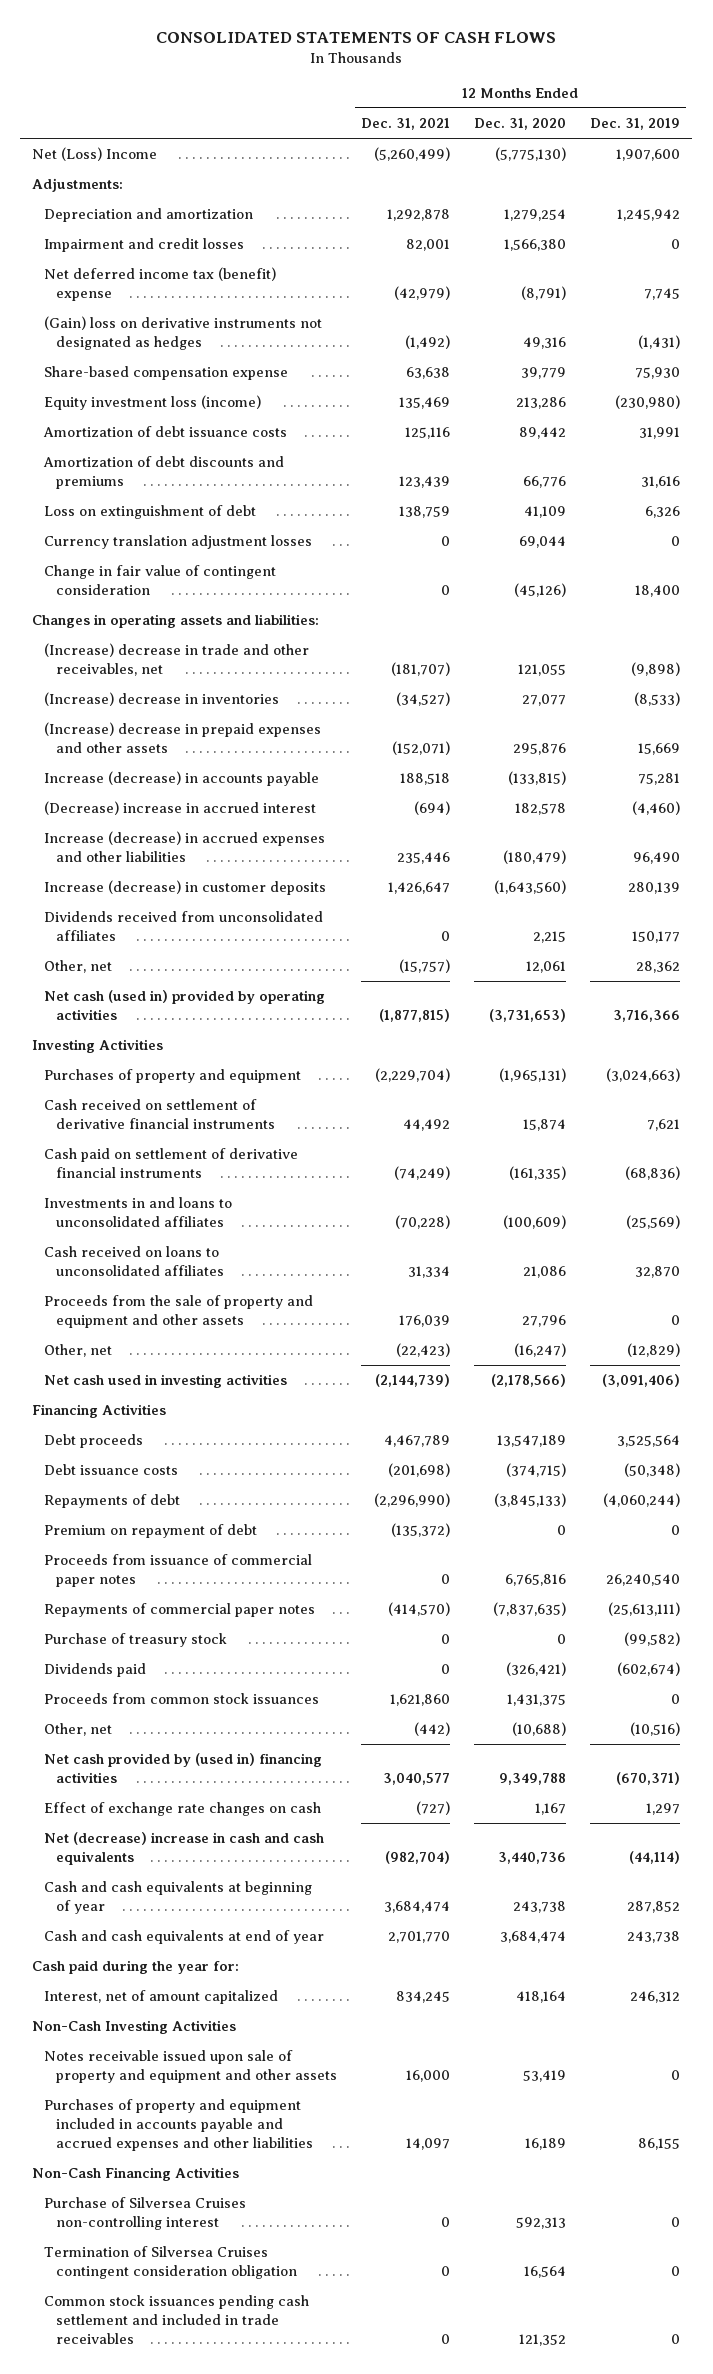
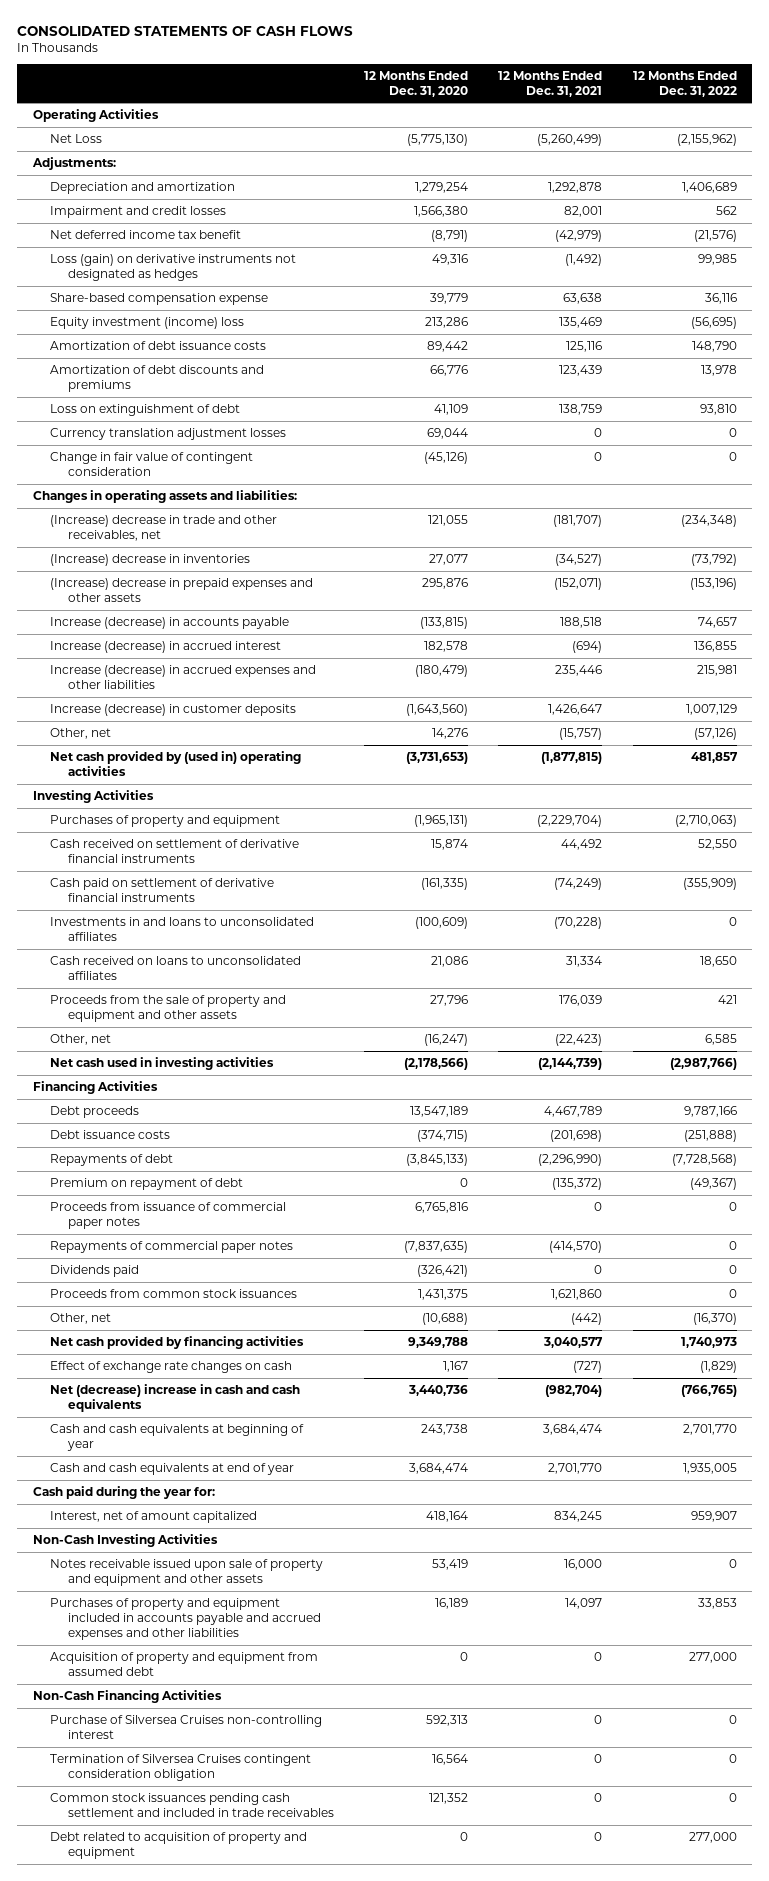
- | 12 Months Ended Dec. 31, 2021 | 12 Months Ended Dec. 31, 2020 | 12 Months Ended Dec. 31, 2019
+ | 12 Months Ended Dec. 31, 2020 | 12 Months Ended Dec. 31, 2021 | 12 Months Ended Dec. 31, 2022
- Net (Loss) Income | (5,260,499) | (5,775,130) | 1,907,600
+ Operating Activities
+ Net Loss | (5,775,130) | (5,260,499) | (2,155,962)
- Net deferred income tax (benefit) expense | (42,979) | (8,791) | 7,745
- (Gain) loss on derivative instruments not designated as hedges | (1,492) | 49,316 | (1,431)
+ Net deferred income tax benefit | (8,791) | (42,979) | (21,576)
+ Loss (gain) on derivative instruments not designated as hedges | 49,316 | (1,492) | 99,985
- Equity investment loss (income) | 135,469 | 213,286 | (230,980)
+ Equity investment (income) loss | 213,286 | 135,469 | (56,695)
- (Decrease) increase in accrued interest | (694) | 182,578 | (4,460)
+ Increase (decrease) in accrued interest | 182,578 | (694) | 136,855
- Dividends received from unconsolidated affiliates | 0 | 2,215 | 150,177
- Other, net | (15,757) | 12,061 | 28,362
- Net cash (used in) provided by operating activities | (1,877,815) | (3,731,653) | 3,716,366
+ Other, net | 14,276 | (15,757) | (57,126)
+ Net cash provided by (used in) operating activities | (3,731,653) | (1,877,815) | 481,857
- Purchase of treasury stock | 0 | 0 | (99,582)
- Net cash provided by (used in) financing activities | 3,040,577 | 9,349,788 | (670,371)
+ Net cash provided by financing activities | 9,349,788 | 3,040,577 | 1,740,973
+ Acquisition of property and equipment from assumed debt | 0 | 0 | 277,000
+ Debt related to acquisition of property and equipment | 0 | 0 | 277,000

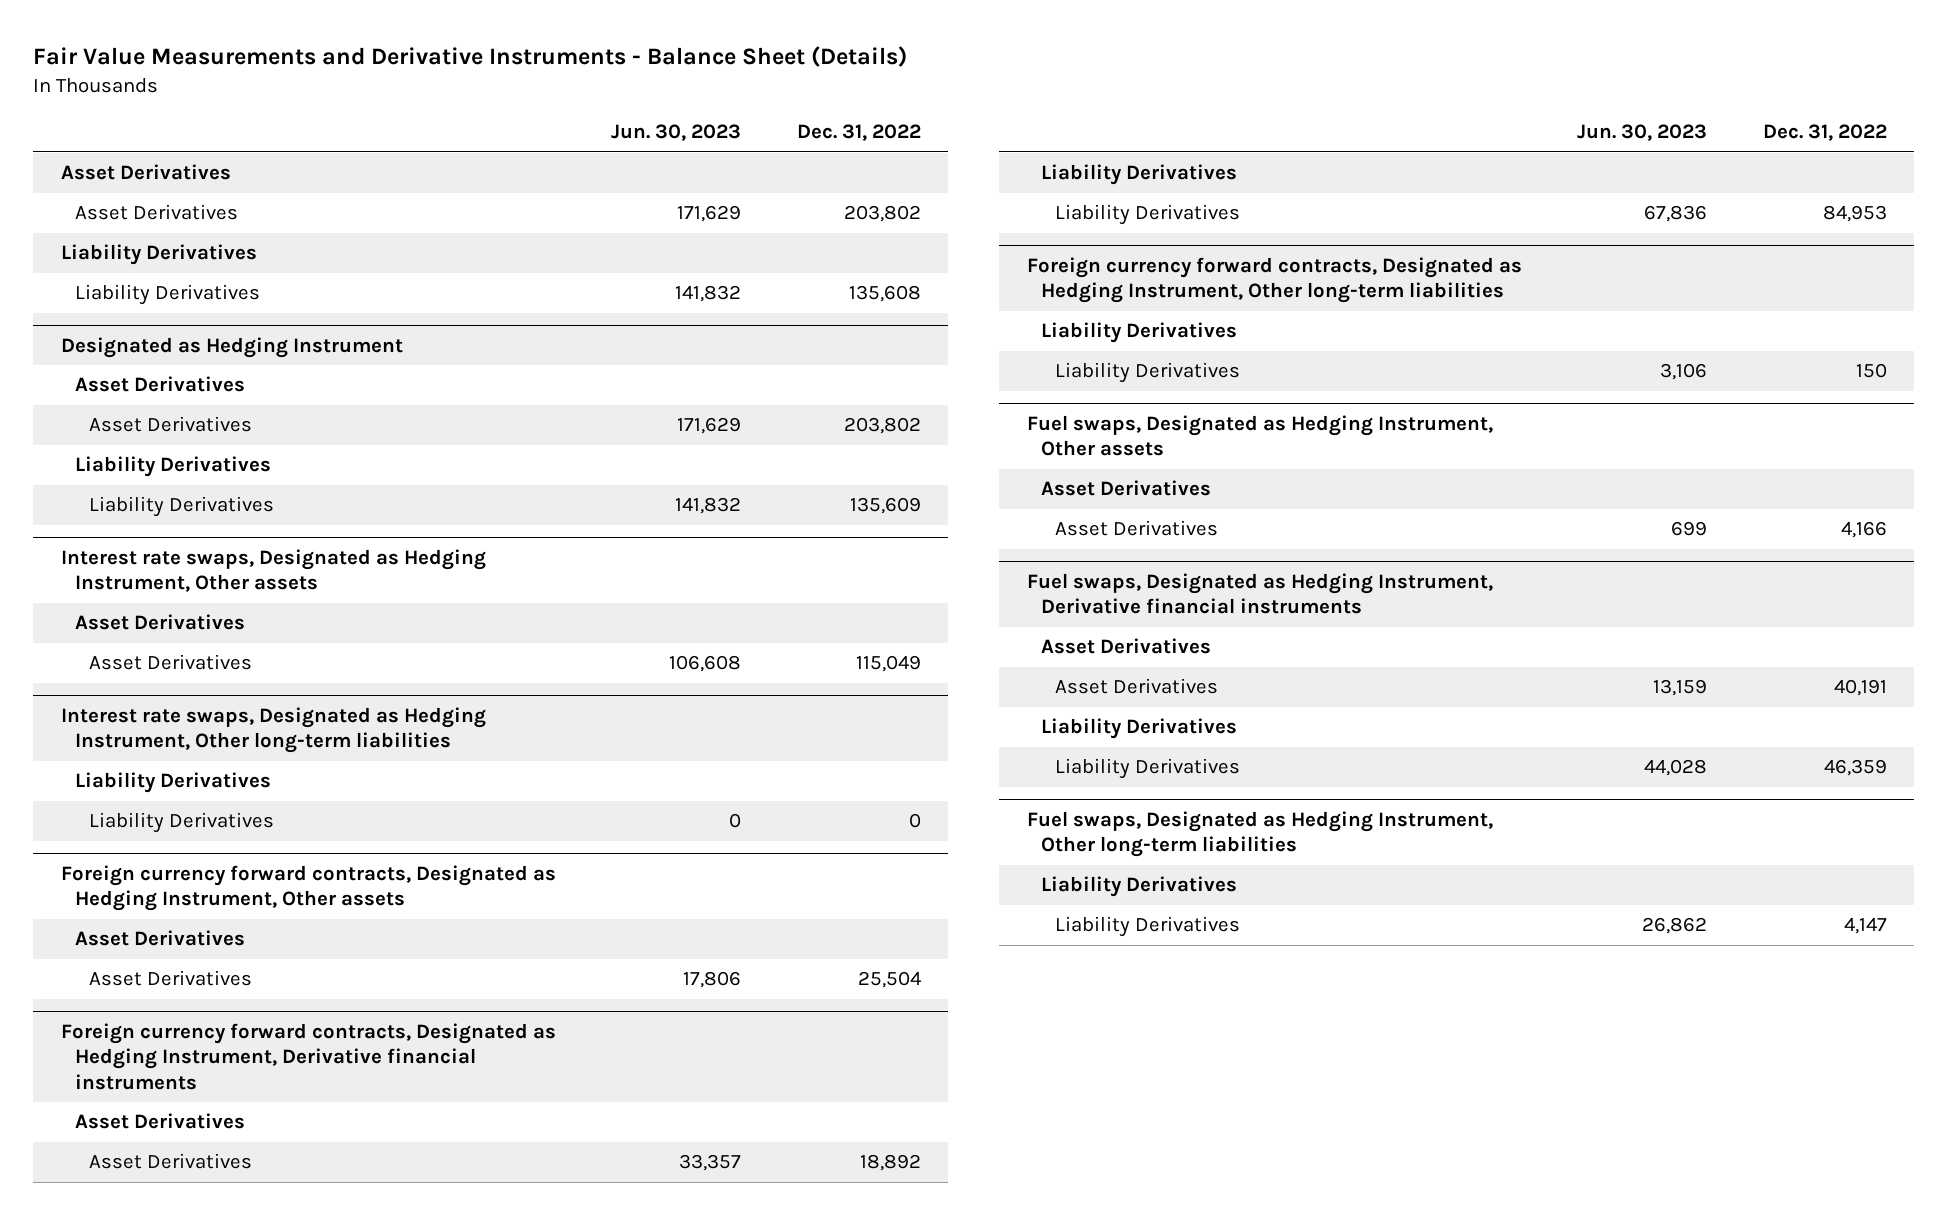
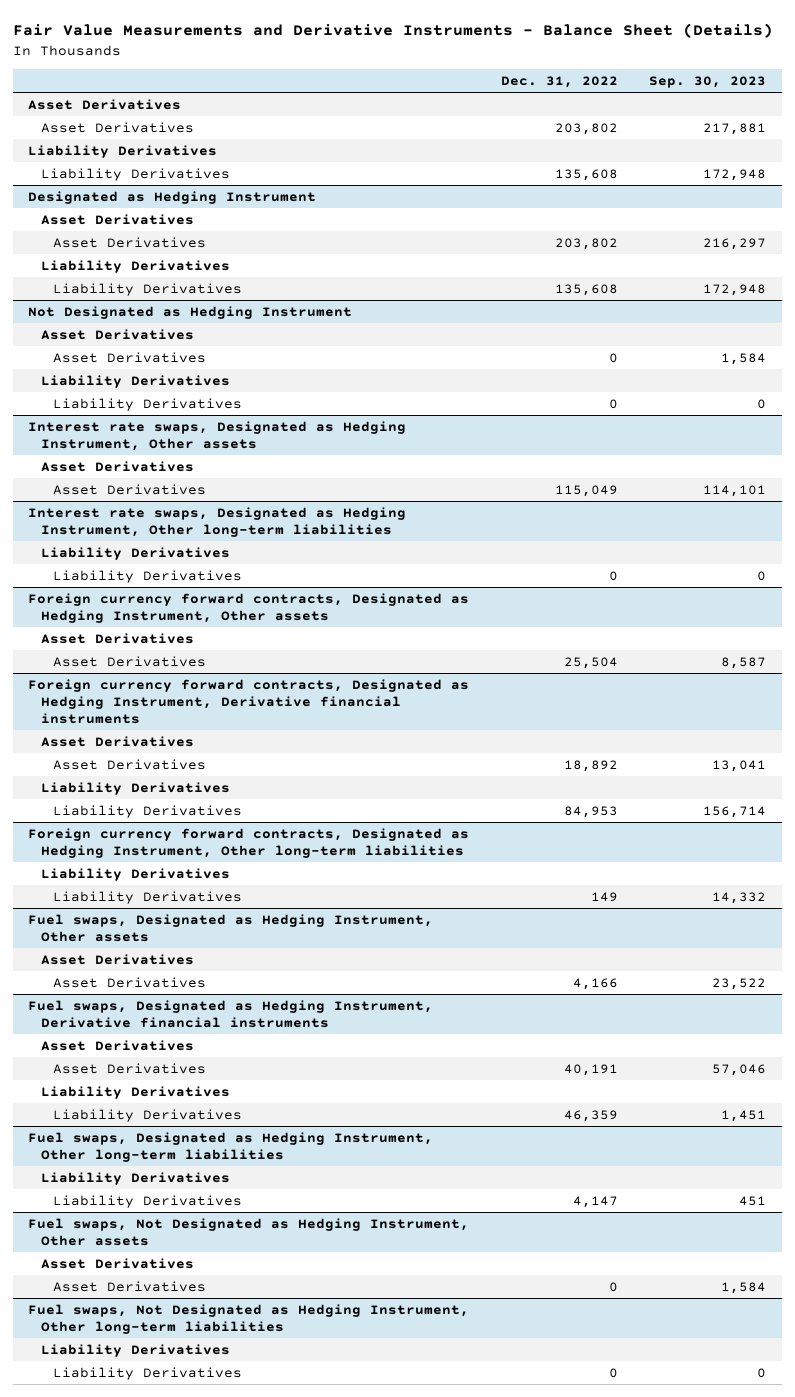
- | Jun. 30, 2023 | Dec. 31, 2022
+ | Dec. 31, 2022 | Sep. 30, 2023
@ Designated as Hedging Instrument
- Liability Derivatives | 141,832 | 135,609
+ Liability Derivatives | 135,608 | 172,948
+ Not Designated as Hedging Instrument
+ Asset Derivatives
+ Asset Derivatives | 0 | 1,584
+ Liability Derivatives
+ Liability Derivatives | 0 | 0
@ Foreign currency forward contracts, Designated as Hedging Instrument, Other long-term liabilities
- Liability Derivatives | 3,106 | 150
+ Liability Derivatives | 149 | 14,332
+ Fuel swaps, Not Designated as Hedging Instrument, Other assets
+ Asset Derivatives
+ Asset Derivatives | 0 | 1,584
+ Fuel swaps, Not Designated as Hedging Instrument, Other long-term liabilities
+ Liability Derivatives
+ Liability Derivatives | 0 | 0

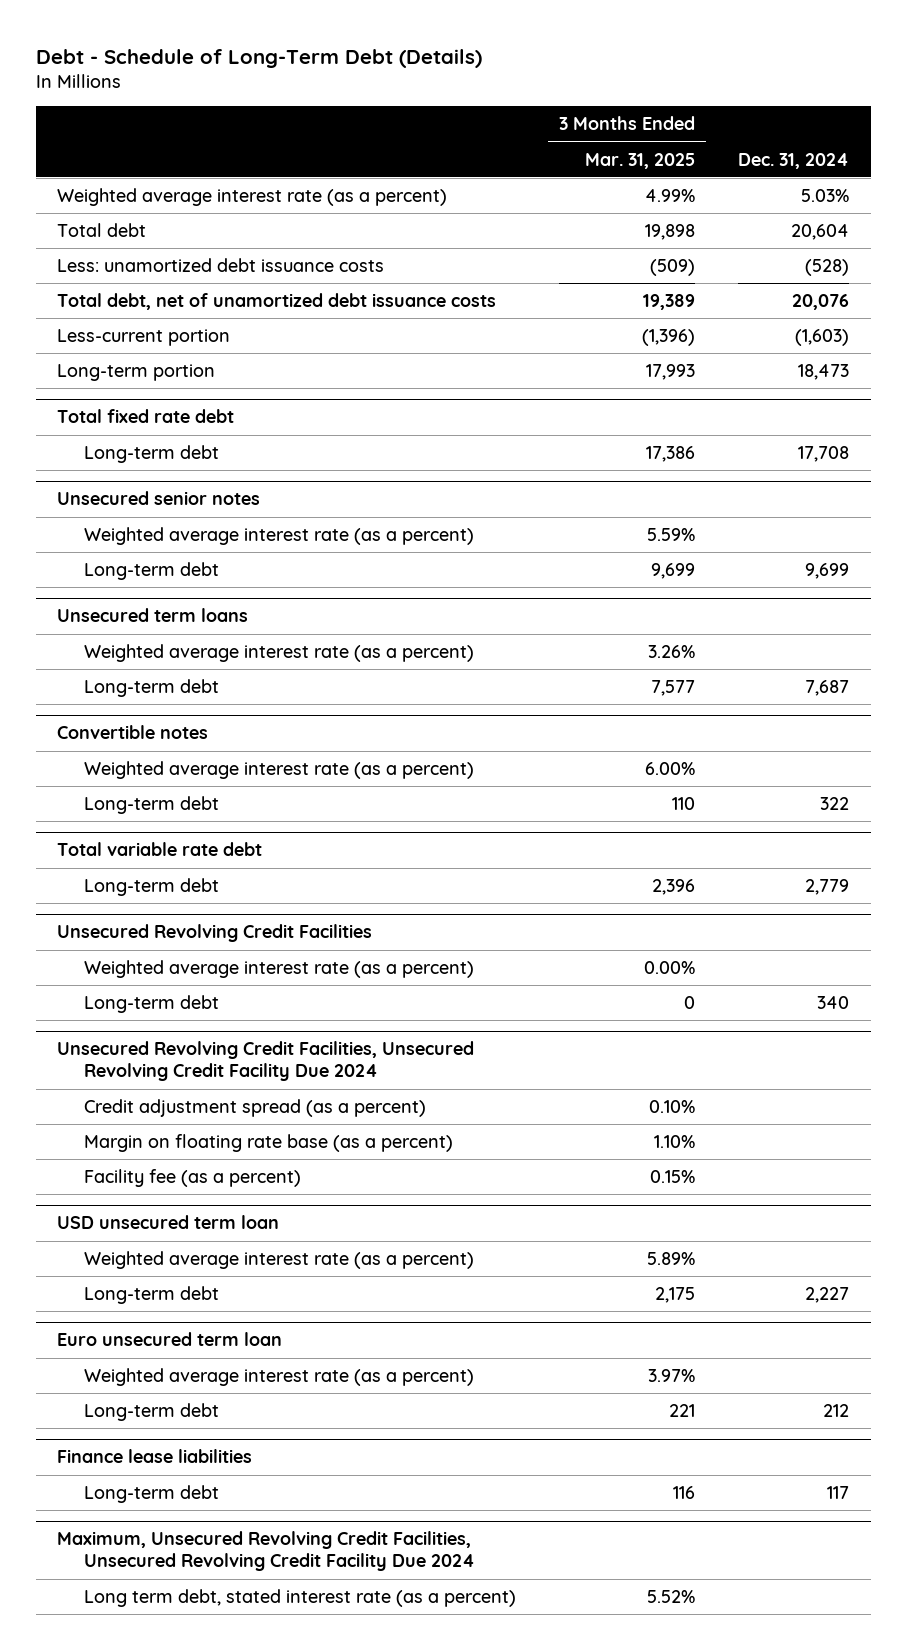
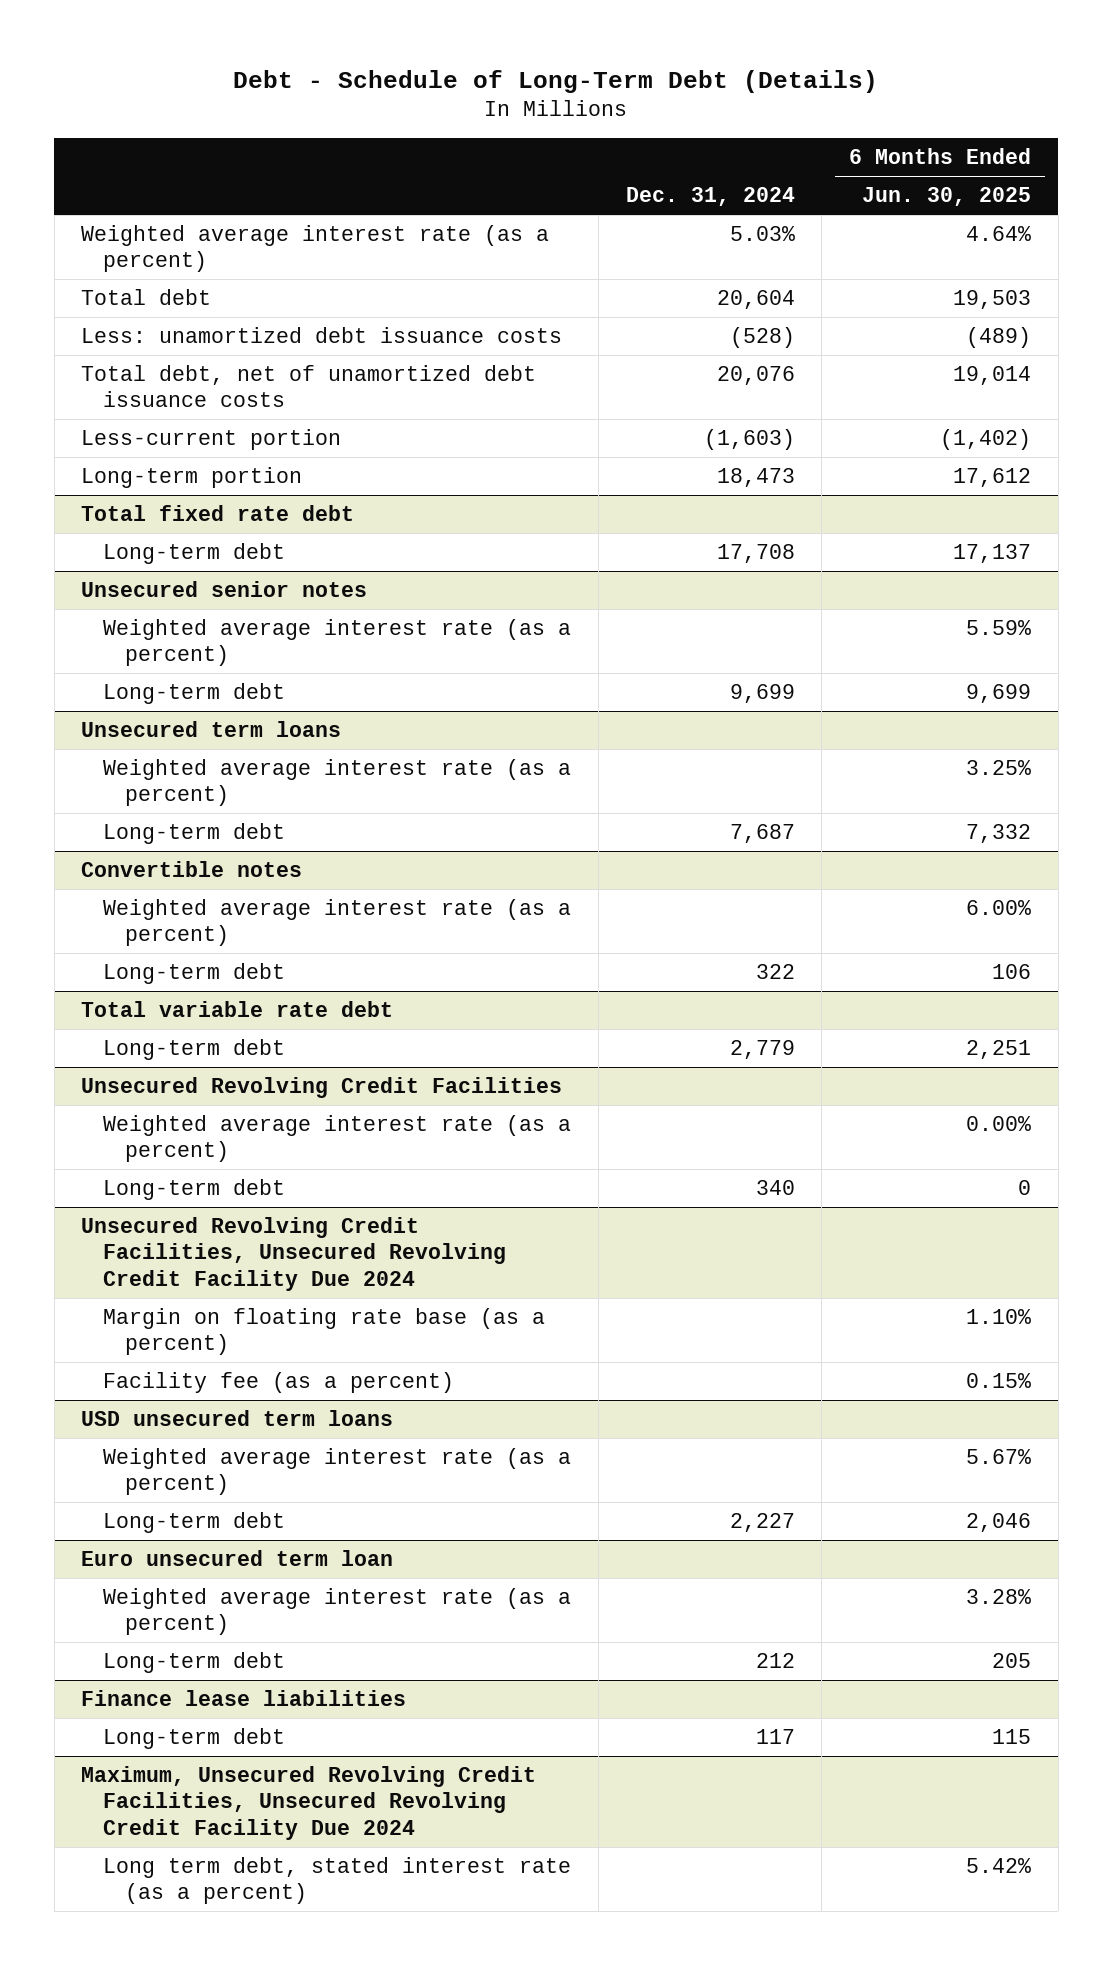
- | 3 Months Ended Mar. 31, 2025 | Dec. 31, 2024
+ | Dec. 31, 2024 | 6 Months Ended Jun. 30, 2025
@ Unsecured Revolving Credit Facilities, Unsecured Revolving Credit Facility Due 2024
- Credit adjustment spread (as a percent) | 0.10% |
- USD unsecured term loan
+ USD unsecured term loans

